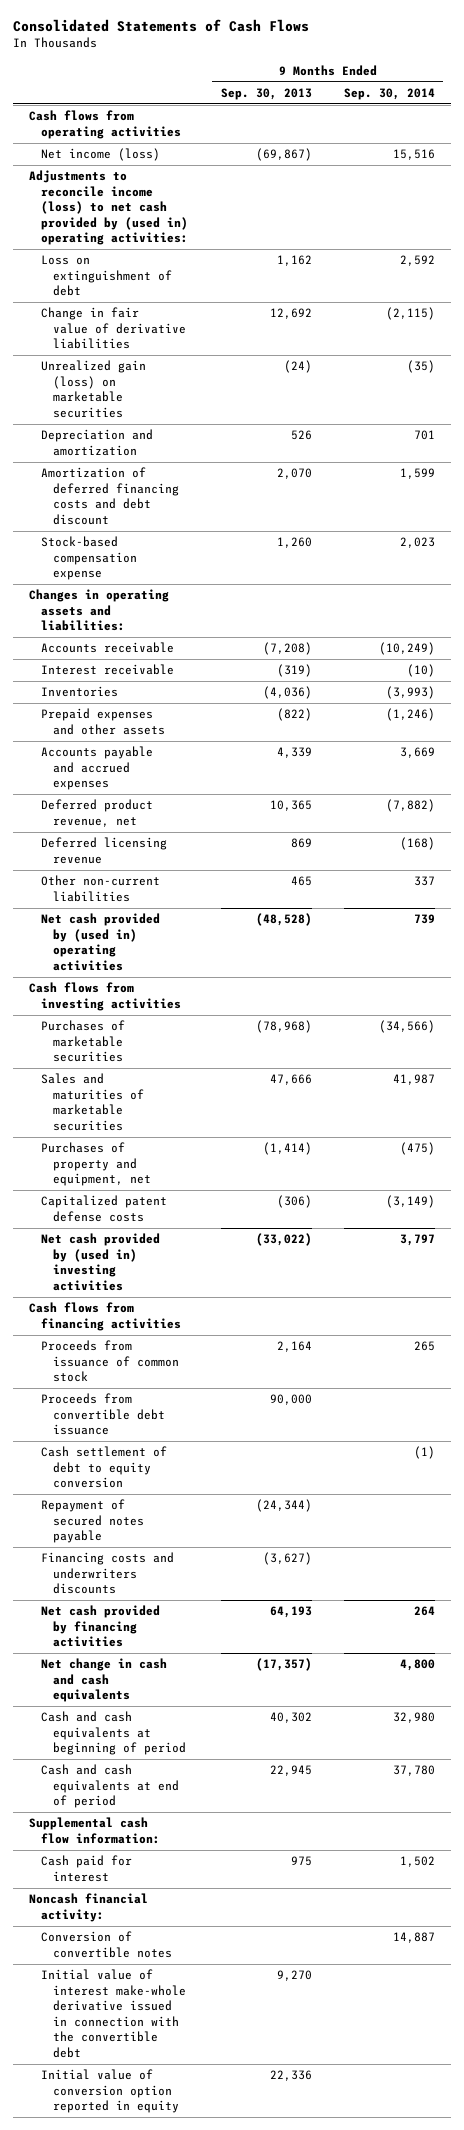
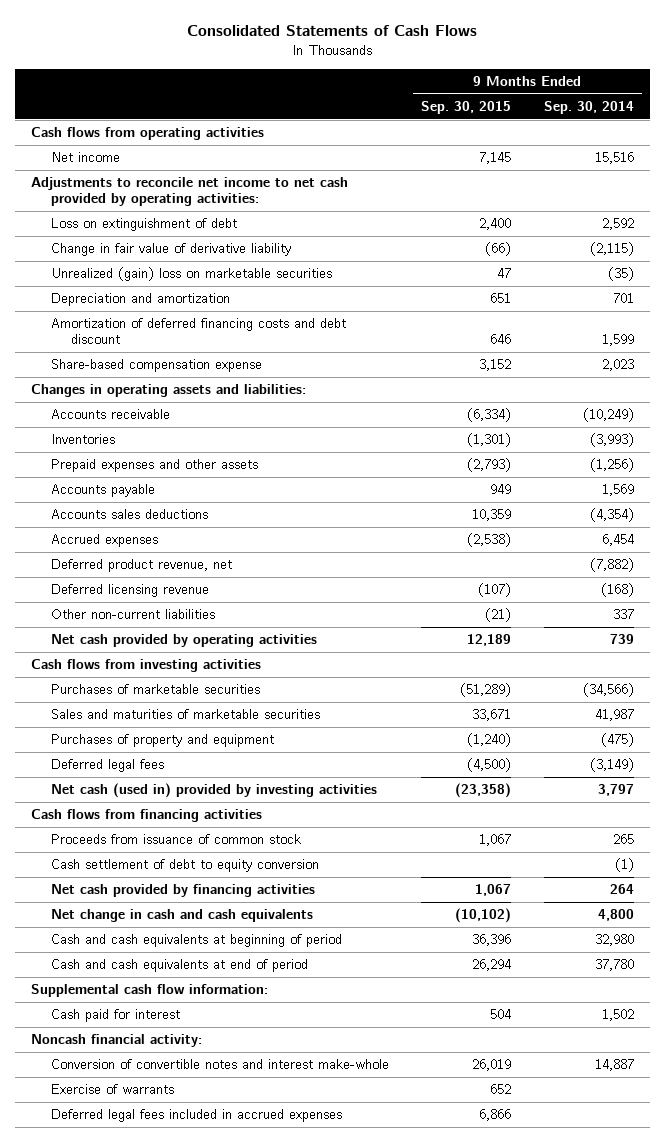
- | 9 Months Ended Sep. 30, 2013 | 9 Months Ended Sep. 30, 2014
+ | 9 Months Ended Sep. 30, 2015 | 9 Months Ended Sep. 30, 2014
- Net income (loss) | (69,867) | 15,516
- Adjustments to reconcile income (loss) to net cash provided by (used in) operating activities:
+ Net income | 7,145 | 15,516
+ Adjustments to reconcile net income to net cash provided by operating activities:
- Change in fair value of derivative liabilities | 12,692 | (2,115)
- Unrealized gain (loss) on marketable securities | (24) | (35)
+ Change in fair value of derivative liability | (66) | (2,115)
+ Unrealized (gain) loss on marketable securities | 47 | (35)
- Stock-based compensation expense | 1,260 | 2,023
+ Share-based compensation expense | 3,152 | 2,023
- Interest receivable | (319) | (10)
- Prepaid expenses and other assets | (822) | (1,246)
- Accounts payable and accrued expenses | 4,339 | 3,669
+ Prepaid expenses and other assets | (2,793) | (1,256)
+ Accounts payable | 949 | 1,569
+ Accounts sales deductions | 10,359 | (4,354)
+ Accrued expenses | (2,538) | 6,454
- Net cash provided by (used in) operating activities | (48,528) | 739
+ Net cash provided by operating activities | 12,189 | 739
- Purchases of property and equipment, net | (1,414) | (475)
- Capitalized patent defense costs | (306) | (3,149)
- Net cash provided by (used in) investing activities | (33,022) | 3,797
+ Purchases of property and equipment | (1,240) | (475)
+ Deferred legal fees | (4,500) | (3,149)
+ Net cash (used in) provided by investing activities | (23,358) | 3,797
- Proceeds from convertible debt issuance | 90,000 |
- Repayment of secured notes payable | (24,344) |
- Financing costs and underwriters discounts | (3,627) |
- Conversion of convertible notes | | 14,887
- Initial value of interest make-whole derivative issued in connection with the convertible debt | 9,270 |
- Initial value of conversion option reported in equity | 22,336 |
+ Conversion of convertible notes and interest make-whole | 26,019 | 14,887
+ Exercise of warrants | 652 |
+ Deferred legal fees included in accrued expenses | 6,866 |

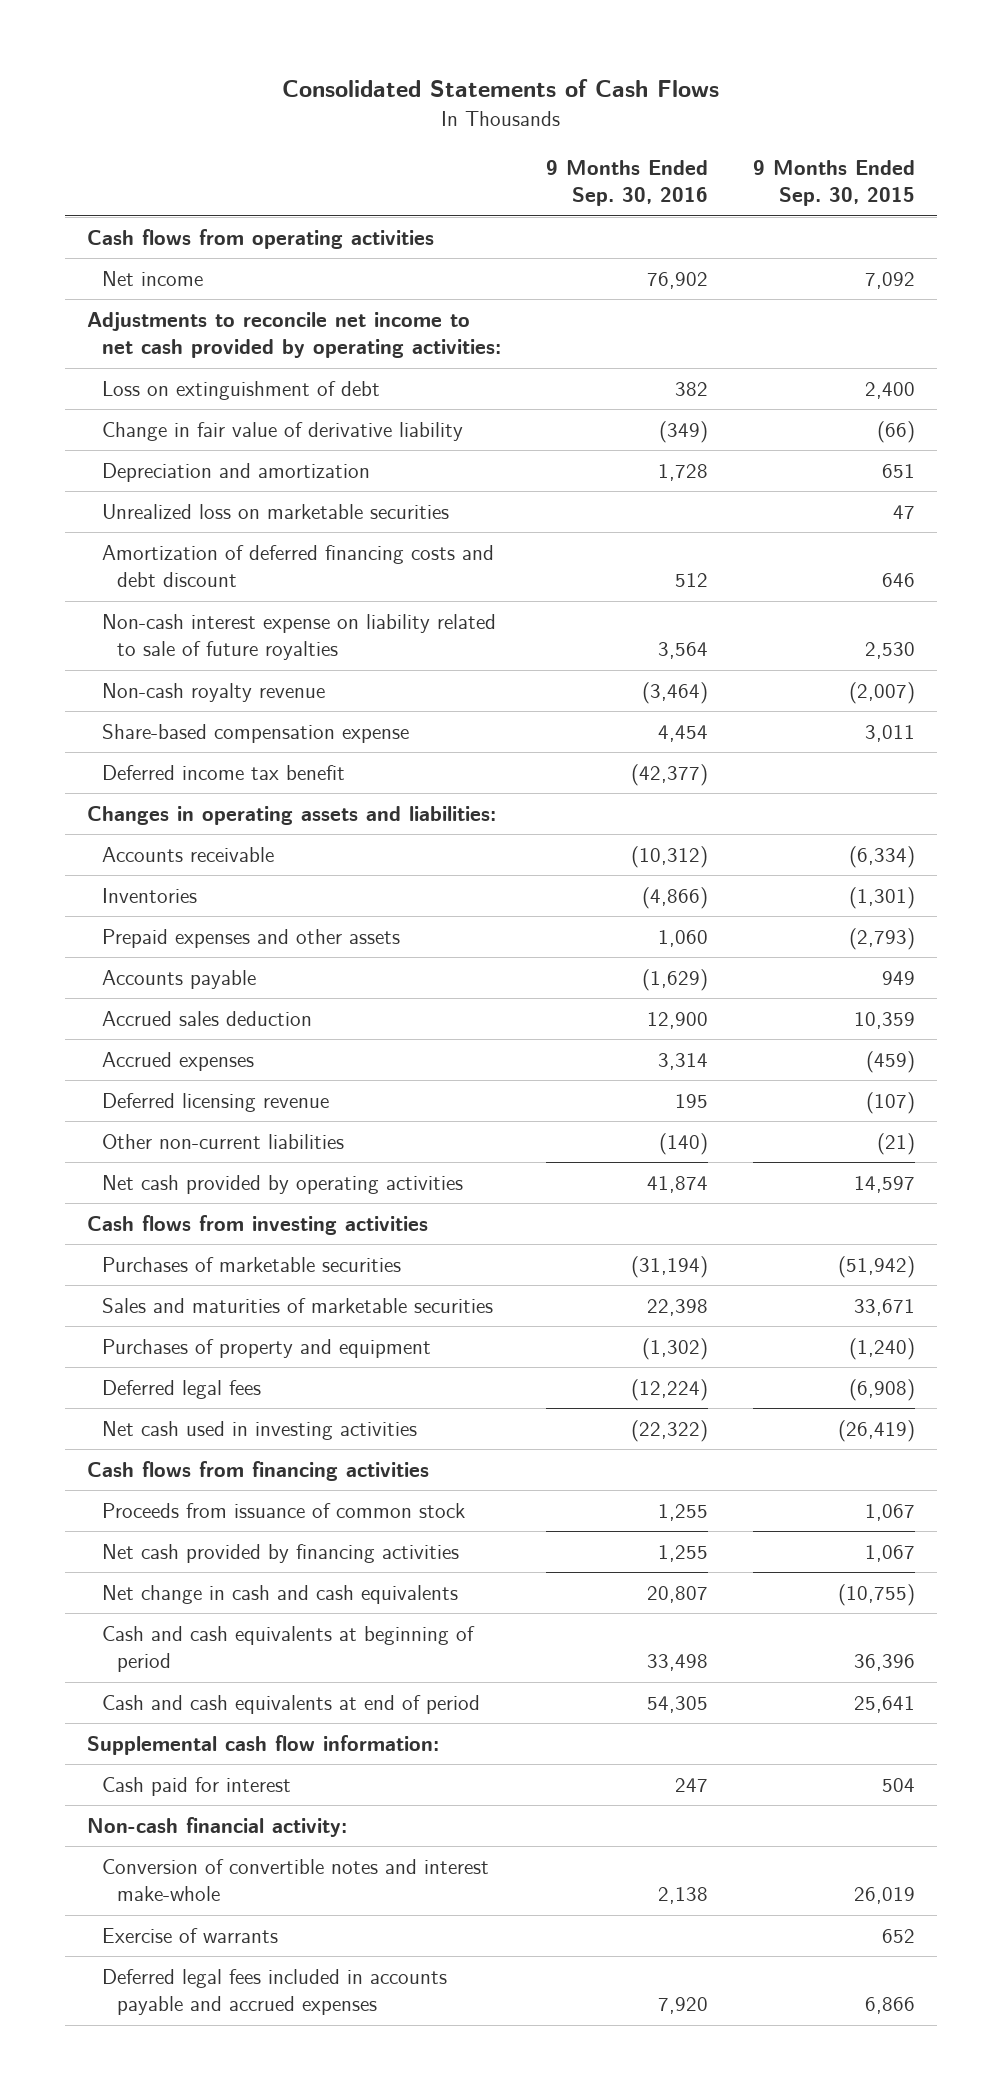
- | 9 Months Ended Sep. 30, 2015 | 9 Months Ended Sep. 30, 2014
+ | 9 Months Ended Sep. 30, 2016 | 9 Months Ended Sep. 30, 2015
- Net income | 7,145 | 15,516
+ Net income | 76,902 | 7,092
- Unrealized (gain) loss on marketable securities | 47 | (35)
+ Unrealized loss on marketable securities | | 47
- Share-based compensation expense | 3,152 | 2,023
+ Non-cash interest expense on liability related to sale of future royalties | 3,564 | 2,530
+ Non-cash royalty revenue | (3,464) | (2,007)
+ Share-based compensation expense | 4,454 | 3,011
+ Deferred income tax benefit | (42,377) |
- Accounts sales deductions | 10,359 | (4,354)
- Accrued expenses | (2,538) | 6,454
- Deferred product revenue, net | | (7,882)
+ Accrued sales deduction | 12,900 | 10,359
+ Accrued expenses | 3,314 | (459)
- Net cash provided by operating activities | 12,189 | 739
+ Net cash provided by operating activities | 41,874 | 14,597
- Purchases of marketable securities | (51,289) | (34,566)
+ Purchases of marketable securities | (31,194) | (51,942)
- Deferred legal fees | (4,500) | (3,149)
- Net cash (used in) provided by investing activities | (23,358) | 3,797
+ Deferred legal fees | (12,224) | (6,908)
+ Net cash used in investing activities | (22,322) | (26,419)
- Cash settlement of debt to equity conversion | | (1)
- Net change in cash and cash equivalents | (10,102) | 4,800
+ Net change in cash and cash equivalents | 20,807 | (10,755)
- Cash and cash equivalents at end of period | 26,294 | 37,780
+ Cash and cash equivalents at end of period | 54,305 | 25,641
- Noncash financial activity:
+ Non-cash financial activity:
- Deferred legal fees included in accrued expenses | 6,866 |
+ Deferred legal fees included in accounts payable and accrued expenses | 7,920 | 6,866

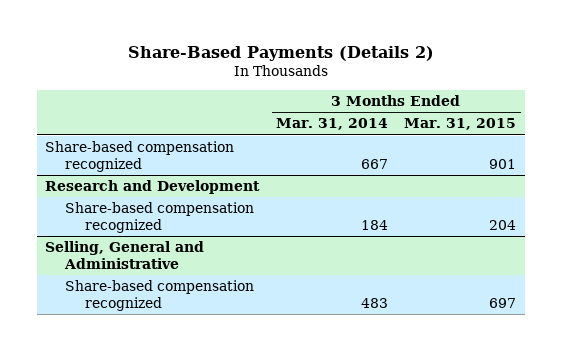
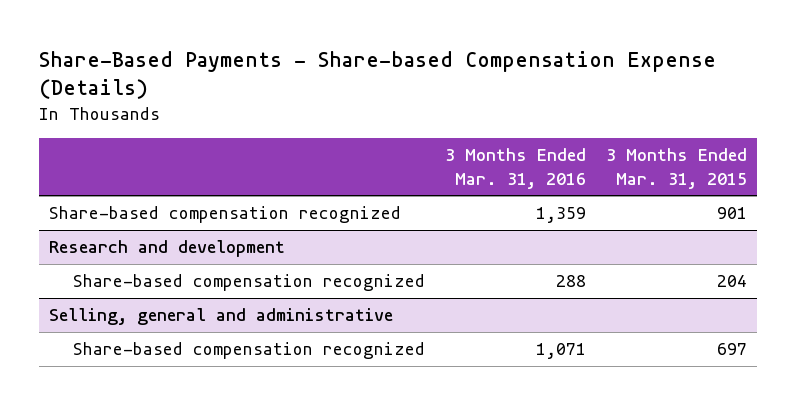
- Share-Based Payments (Details 2)
+ Share-Based Payments - Share-based Compensation Expense (Details)
- | 3 Months Ended Mar. 31, 2014 | 3 Months Ended Mar. 31, 2015
+ | 3 Months Ended Mar. 31, 2016 | 3 Months Ended Mar. 31, 2015
- Research and Development
+ Research and development
- Selling, General and Administrative
+ Selling, general and administrative

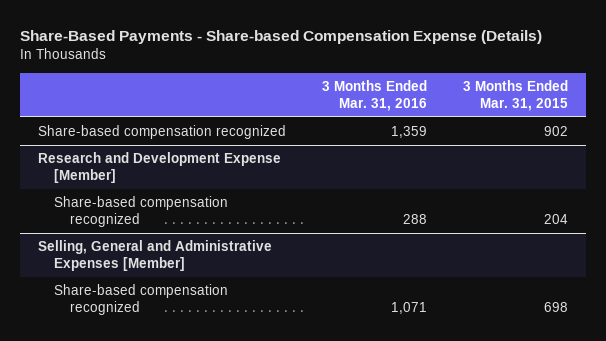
- Share-based compensation recognized | 1,359 | 901
- Research and development
+ Share-based compensation recognized | 1,359 | 902
+ Research and Development Expense [Member]
- Selling, general and administrative
- Share-based compensation recognized | 1,071 | 697
+ Selling, General and Administrative Expenses [Member]
+ Share-based compensation recognized | 1,071 | 698

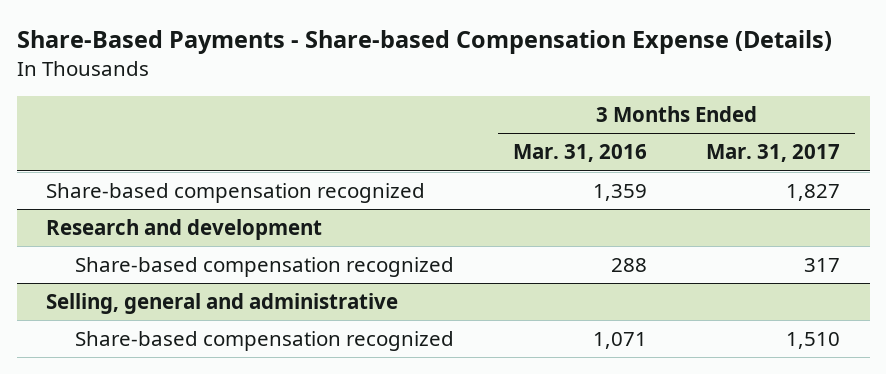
- | 3 Months Ended Mar. 31, 2016 | 3 Months Ended Mar. 31, 2015
+ | 3 Months Ended Mar. 31, 2016 | 3 Months Ended Mar. 31, 2017
- Research and Development Expense [Member]
+ Research and development
- Selling, General and Administrative Expenses [Member]
+ Selling, general and administrative

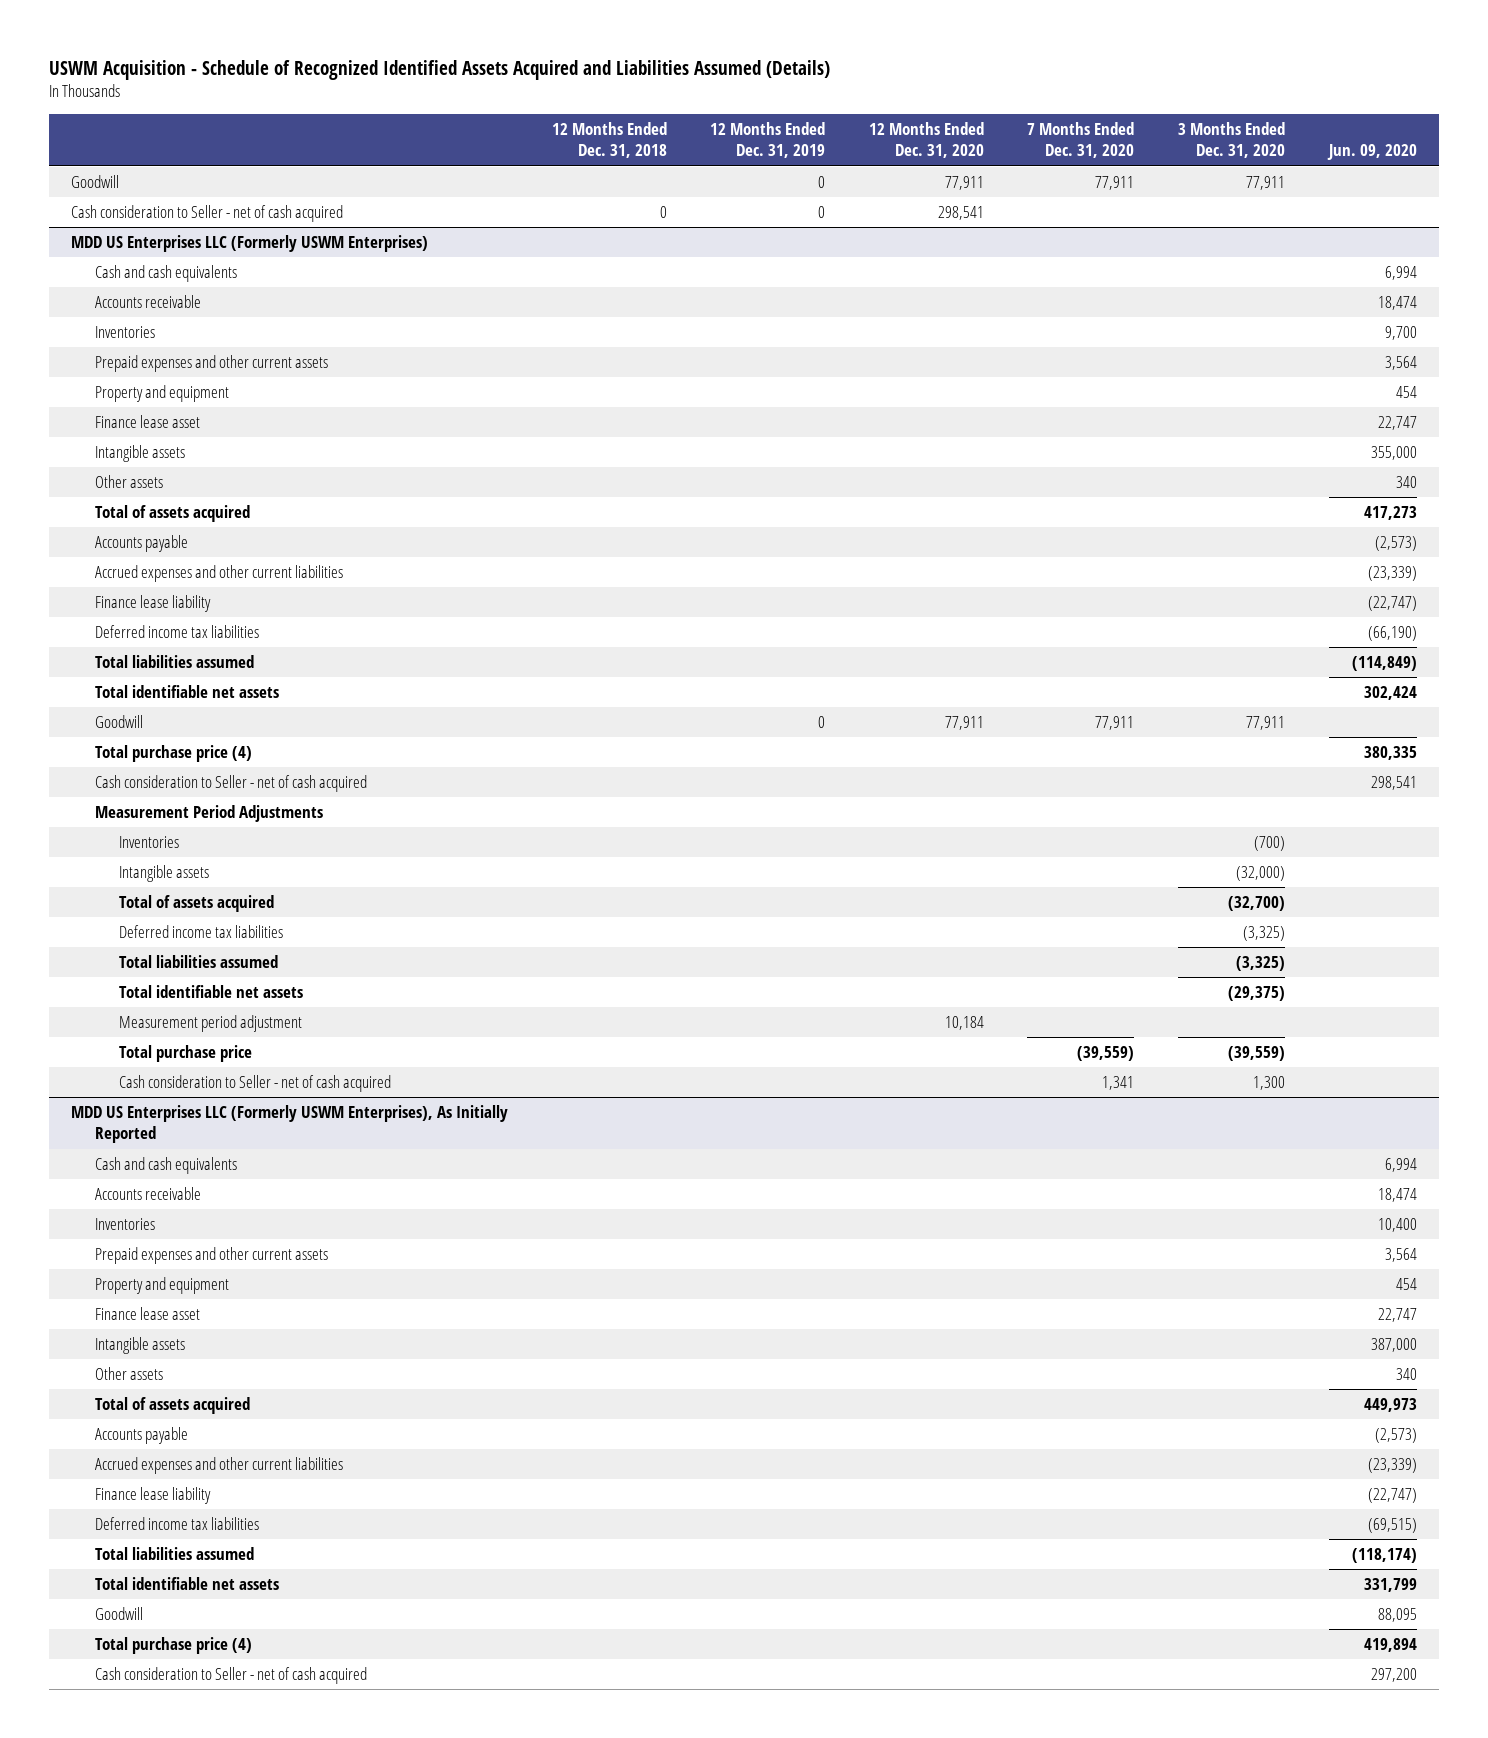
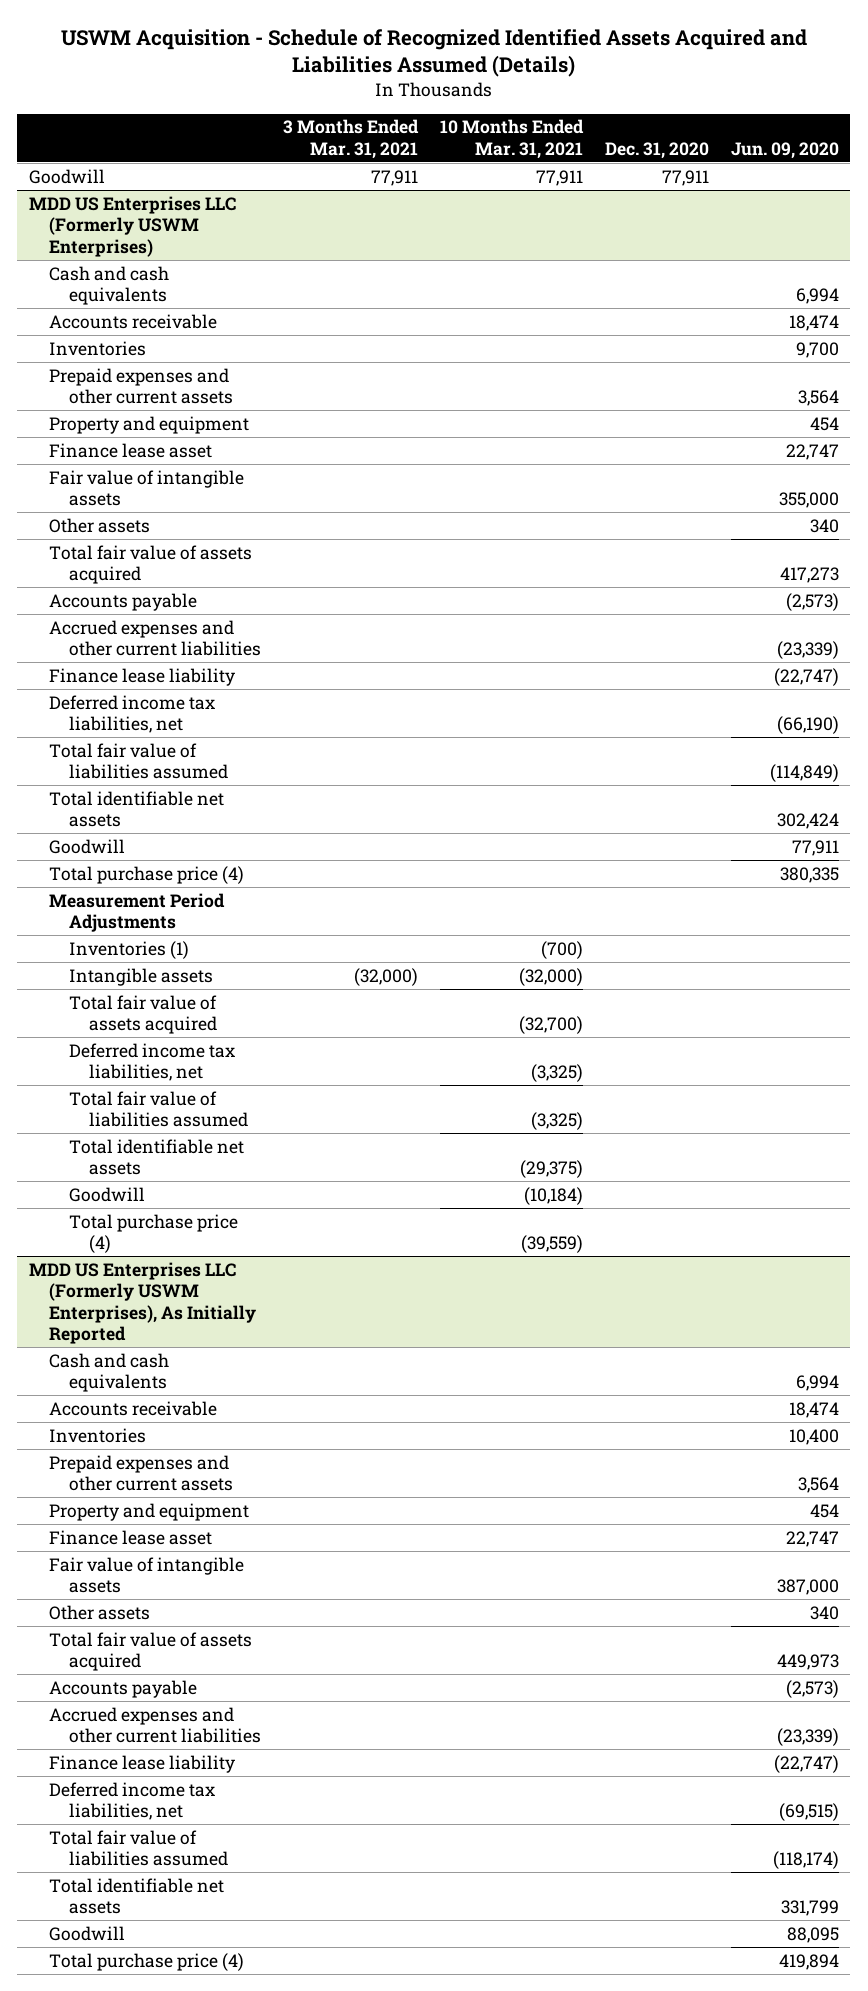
- | 12 Months Ended Dec. 31, 2018 | 12 Months Ended Dec. 31, 2019 | 12 Months Ended Dec. 31, 2020 | 7 Months Ended Dec. 31, 2020 | 3 Months Ended Dec. 31, 2020 | Jun. 09, 2020
+ | 3 Months Ended Mar. 31, 2021 | 10 Months Ended Mar. 31, 2021 | Dec. 31, 2020 | Jun. 09, 2020
- Cash consideration to Seller - net of cash acquired | 0 | 0 | 298,541 | | |
@ MDD US Enterprises LLC (Formerly USWM Enterprises)
- Intangible assets | | | | | | 355,000
+ Fair value of intangible assets | | | | 355,000
- Total of assets acquired | | | | | | 417,273
+ Total fair value of assets acquired | | | | 417,273
- Deferred income tax liabilities | | | | | | (66,190)
- Total liabilities assumed | | | | | | (114,849)
+ Deferred income tax liabilities, net | | | | (66,190)
+ Total fair value of liabilities assumed | | | | (114,849)
+ Goodwill | | | | 77,911
- Cash consideration to Seller - net of cash acquired | | | | | | 298,541
- Inventories | | | | | (700) |
+ Inventories (1) | | (700) | |
- Total of assets acquired | | | | | (32,700) |
- Deferred income tax liabilities | | | | | (3,325) |
- Total liabilities assumed | | | | | (3,325) |
+ Total fair value of assets acquired | | (32,700) | |
+ Deferred income tax liabilities, net | | (3,325) | |
+ Total fair value of liabilities assumed | | (3,325) | |
- Measurement period adjustment | | | 10,184 | | |
- Total purchase price | | | | (39,559) | (39,559) |
- Cash consideration to Seller - net of cash acquired | | | | 1,341 | 1,300 |
moved down: Goodwill | | (10,184) | |
+ Total purchase price (4) | | (39,559) | |
@ MDD US Enterprises LLC (Formerly USWM Enterprises), As Initially Reported
- Intangible assets | | | | | | 387,000
+ Fair value of intangible assets | | | | 387,000
- Total of assets acquired | | | | | | 449,973
+ Total fair value of assets acquired | | | | 449,973
- Deferred income tax liabilities | | | | | | (69,515)
- Total liabilities assumed | | | | | | (118,174)
+ Deferred income tax liabilities, net | | | | (69,515)
+ Total fair value of liabilities assumed | | | | (118,174)
- Cash consideration to Seller - net of cash acquired | | | | | | 297,200

